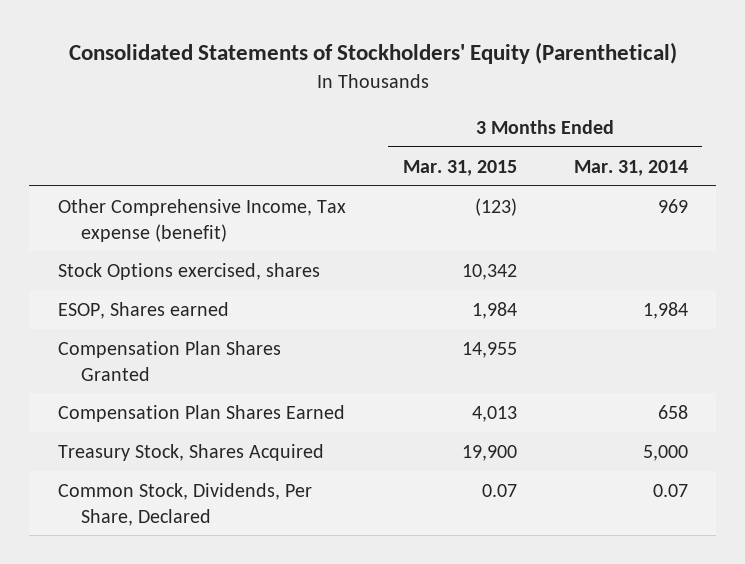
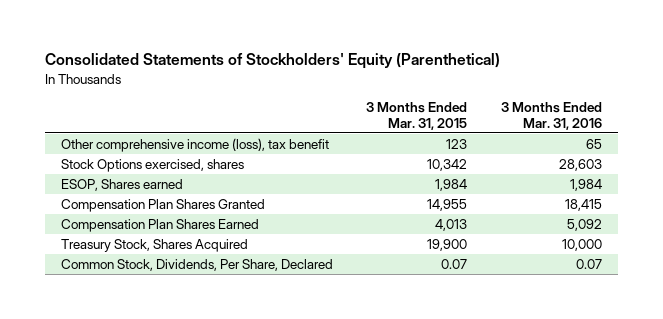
- | 3 Months Ended Mar. 31, 2015 | 3 Months Ended Mar. 31, 2014
+ | 3 Months Ended Mar. 31, 2015 | 3 Months Ended Mar. 31, 2016
- Other Comprehensive Income, Tax expense (benefit) | (123) | 969
+ Other comprehensive income (loss), tax benefit | 123 | 65

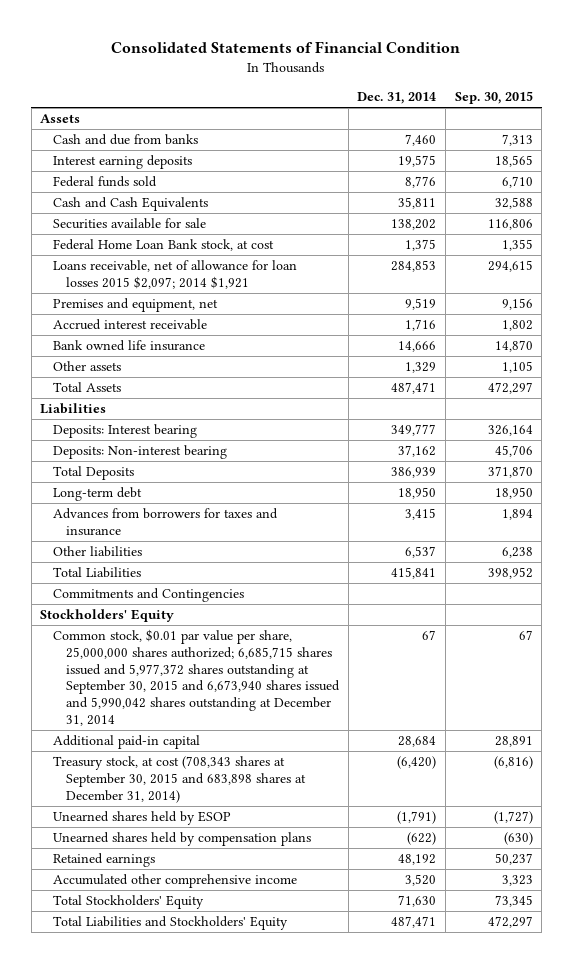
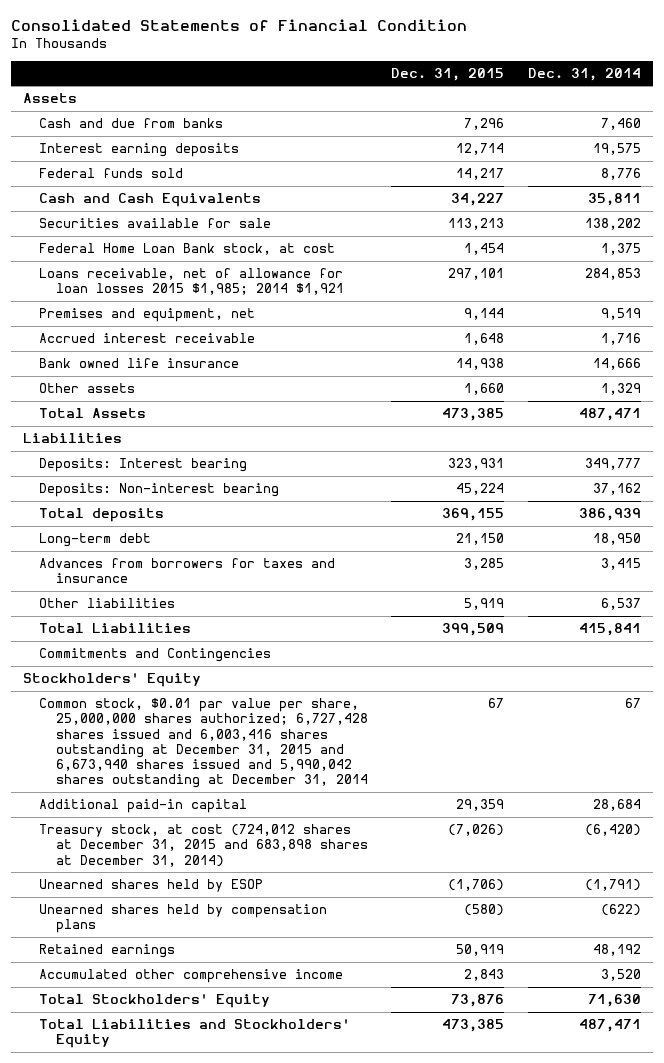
- | Dec. 31, 2014 | Sep. 30, 2015
+ | Dec. 31, 2015 | Dec. 31, 2014
- Loans receivable, net of allowance for loan losses 2015 $2,097; 2014 $1,921 | 284,853 | 294,615
+ Loans receivable, net of allowance for loan losses 2015 $1,985; 2014 $1,921 | 297,101 | 284,853
- Total Deposits | 386,939 | 371,870
+ Total deposits | 369,155 | 386,939
- Common stock, $0.01 par value per share, 25,000,000 shares authorized; 6,685,715 shares issued and 5,977,372 shares outstanding at September 30, 2015 and 6,673,940 shares issued and 5,990,042 shares outstanding at December 31, 2014 | 67 | 67
+ Common stock, $0.01 par value per share, 25,000,000 shares authorized; 6,727,428 shares issued and 6,003,416 shares outstanding at December 31, 2015 and 6,673,940 shares issued and 5,990,042 shares outstanding at December 31, 2014 | 67 | 67
- Treasury stock, at cost (708,343 shares at September 30, 2015 and 683,898 shares at December 31, 2014) | (6,420) | (6,816)
+ Treasury stock, at cost (724,012 shares at December 31, 2015 and 683,898 shares at December 31, 2014) | (7,026) | (6,420)

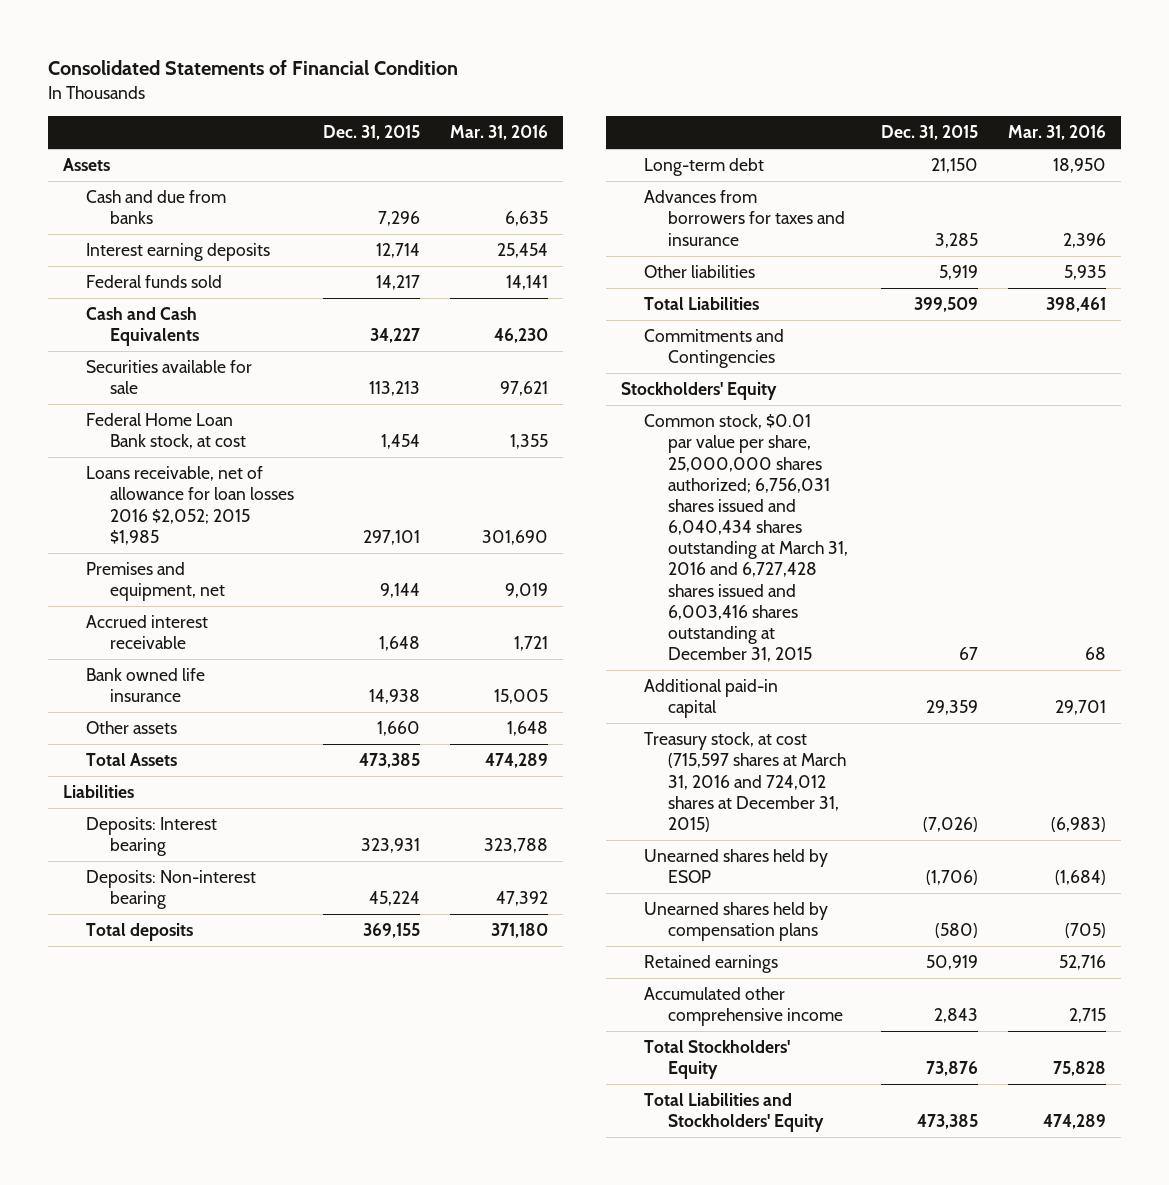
- | Dec. 31, 2015 | Dec. 31, 2014
+ | Dec. 31, 2015 | Mar. 31, 2016
- Loans receivable, net of allowance for loan losses 2015 $1,985; 2014 $1,921 | 297,101 | 284,853
+ Loans receivable, net of allowance for loan losses 2016 $2,052; 2015 $1,985 | 297,101 | 301,690
- Common stock, $0.01 par value per share, 25,000,000 shares authorized; 6,727,428 shares issued and 6,003,416 shares outstanding at December 31, 2015 and 6,673,940 shares issued and 5,990,042 shares outstanding at December 31, 2014 | 67 | 67
+ Common stock, $0.01 par value per share, 25,000,000 shares authorized; 6,756,031 shares issued and 6,040,434 shares outstanding at March 31, 2016 and 6,727,428 shares issued and 6,003,416 shares outstanding at December 31, 2015 | 67 | 68
- Treasury stock, at cost (724,012 shares at December 31, 2015 and 683,898 shares at December 31, 2014) | (7,026) | (6,420)
+ Treasury stock, at cost (715,597 shares at March 31, 2016 and 724,012 shares at December 31, 2015) | (7,026) | (6,983)

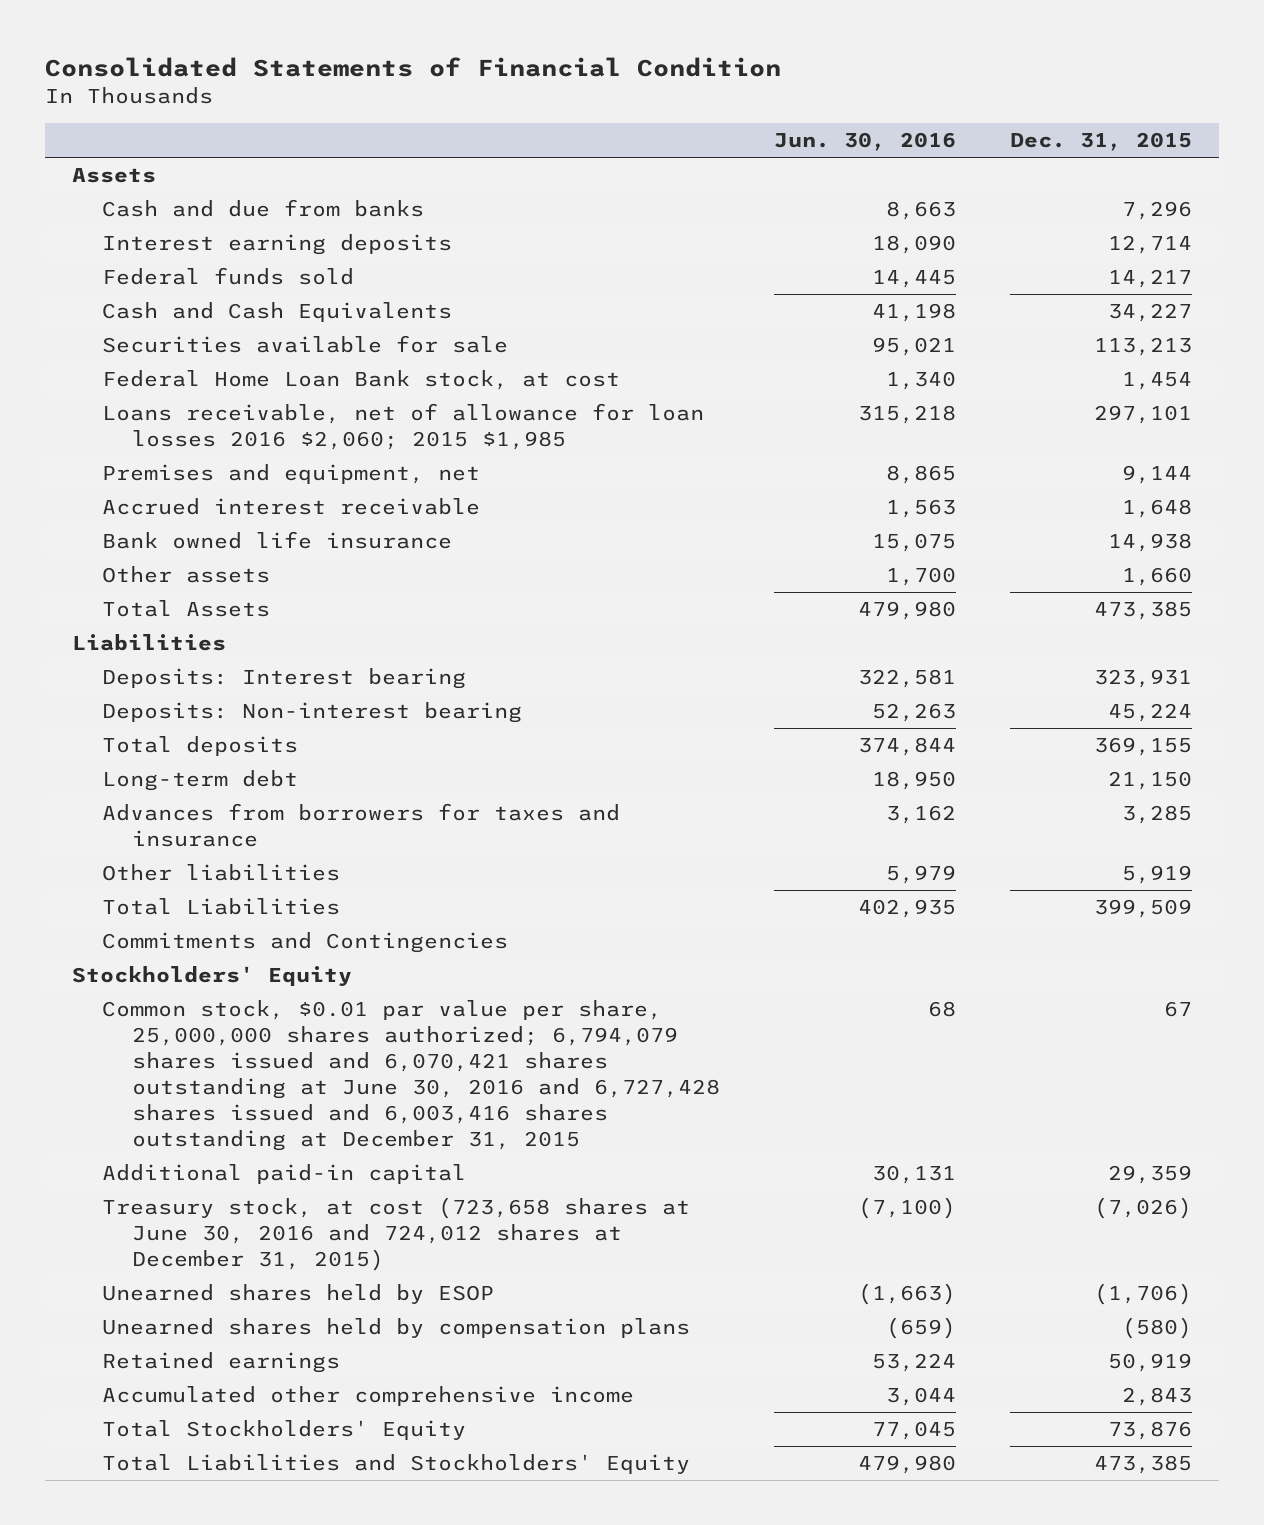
- | Dec. 31, 2015 | Mar. 31, 2016
+ | Jun. 30, 2016 | Dec. 31, 2015
- Loans receivable, net of allowance for loan losses 2016 $2,052; 2015 $1,985 | 297,101 | 301,690
+ Loans receivable, net of allowance for loan losses 2016 $2,060; 2015 $1,985 | 315,218 | 297,101
- Common stock, $0.01 par value per share, 25,000,000 shares authorized; 6,756,031 shares issued and 6,040,434 shares outstanding at March 31, 2016 and 6,727,428 shares issued and 6,003,416 shares outstanding at December 31, 2015 | 67 | 68
+ Common stock, $0.01 par value per share, 25,000,000 shares authorized; 6,794,079 shares issued and 6,070,421 shares outstanding at June 30, 2016 and 6,727,428 shares issued and 6,003,416 shares outstanding at December 31, 2015 | 68 | 67
- Treasury stock, at cost (715,597 shares at March 31, 2016 and 724,012 shares at December 31, 2015) | (7,026) | (6,983)
+ Treasury stock, at cost (723,658 shares at June 30, 2016 and 724,012 shares at December 31, 2015) | (7,100) | (7,026)

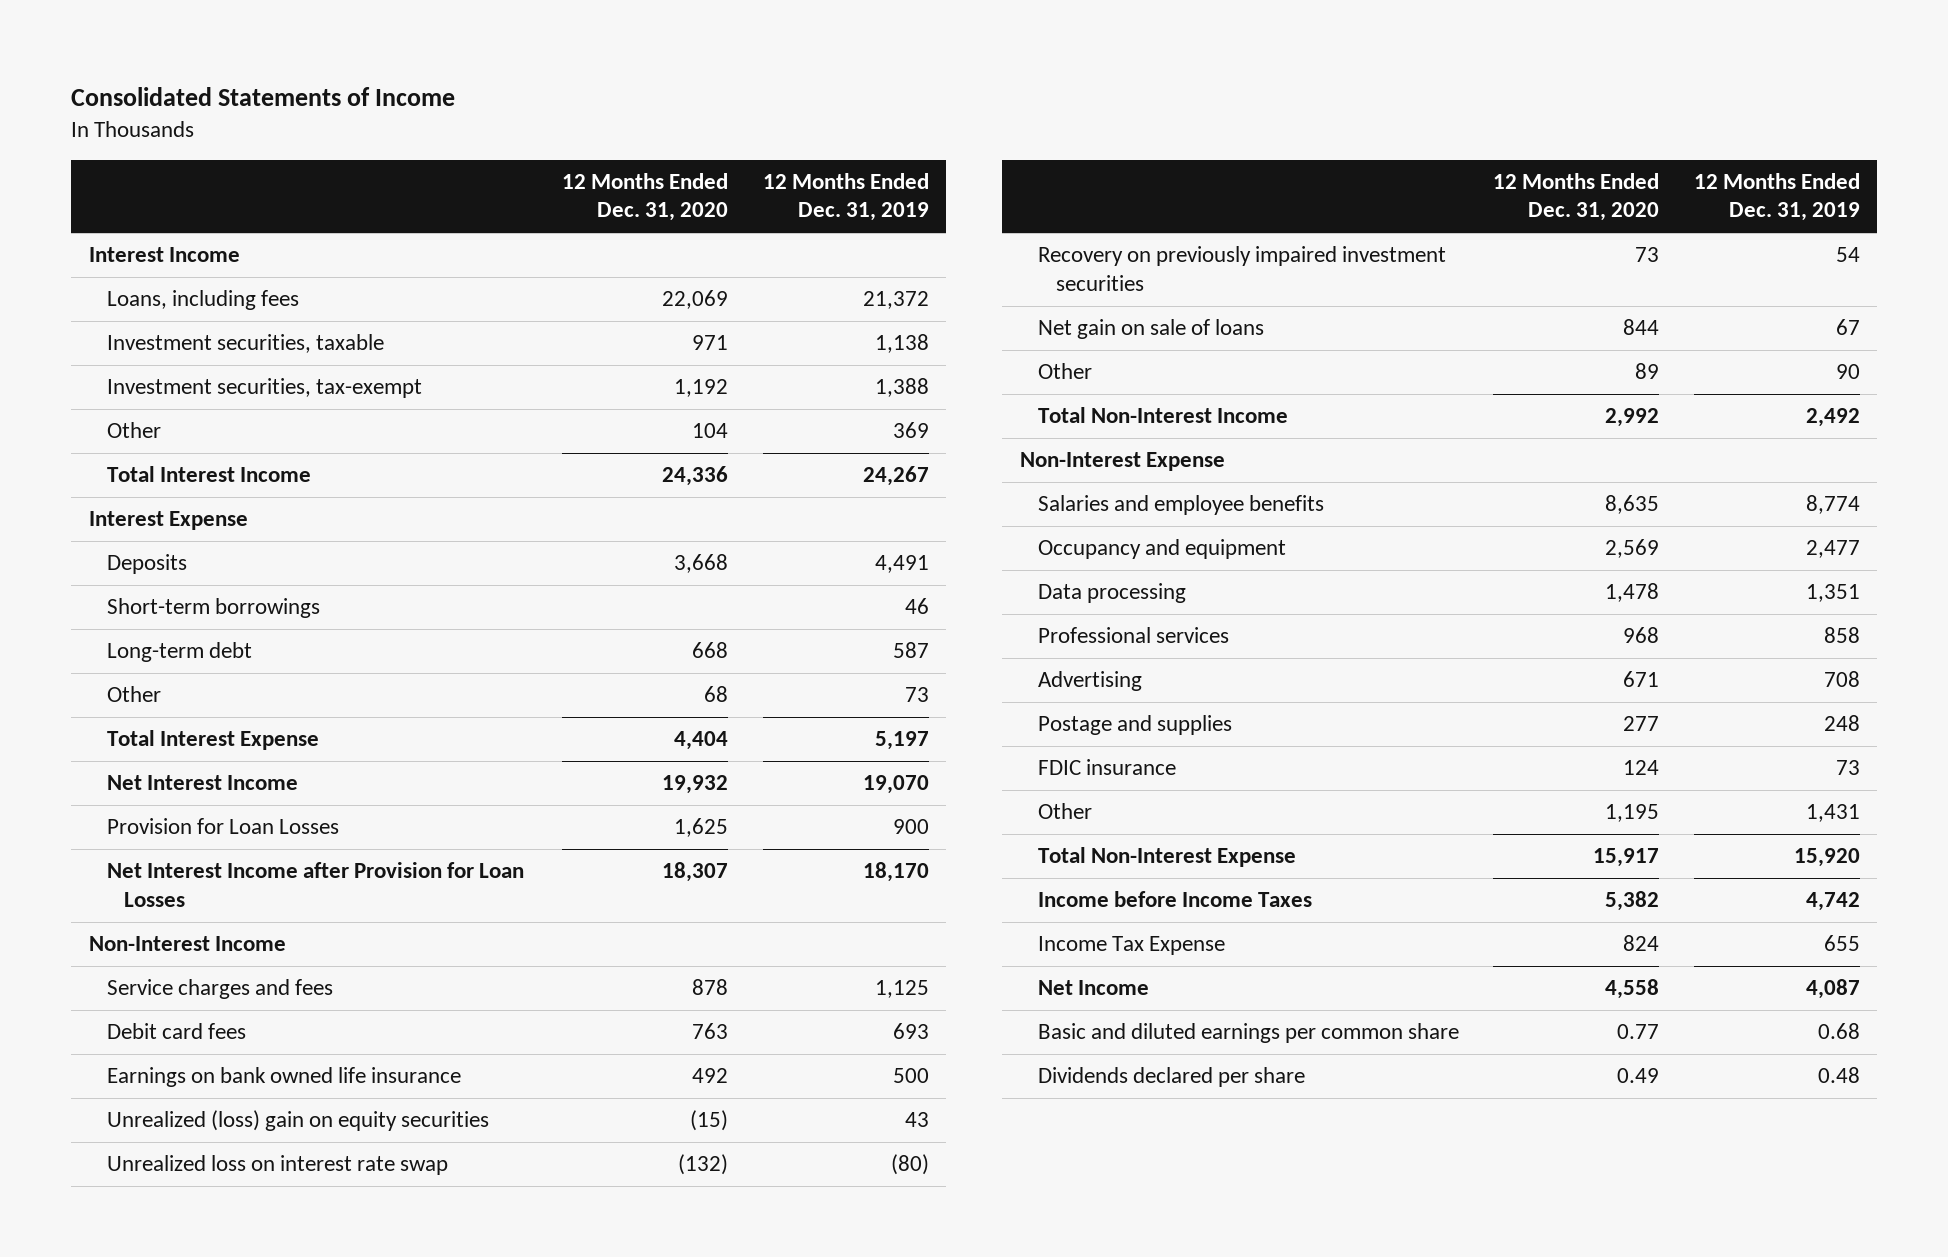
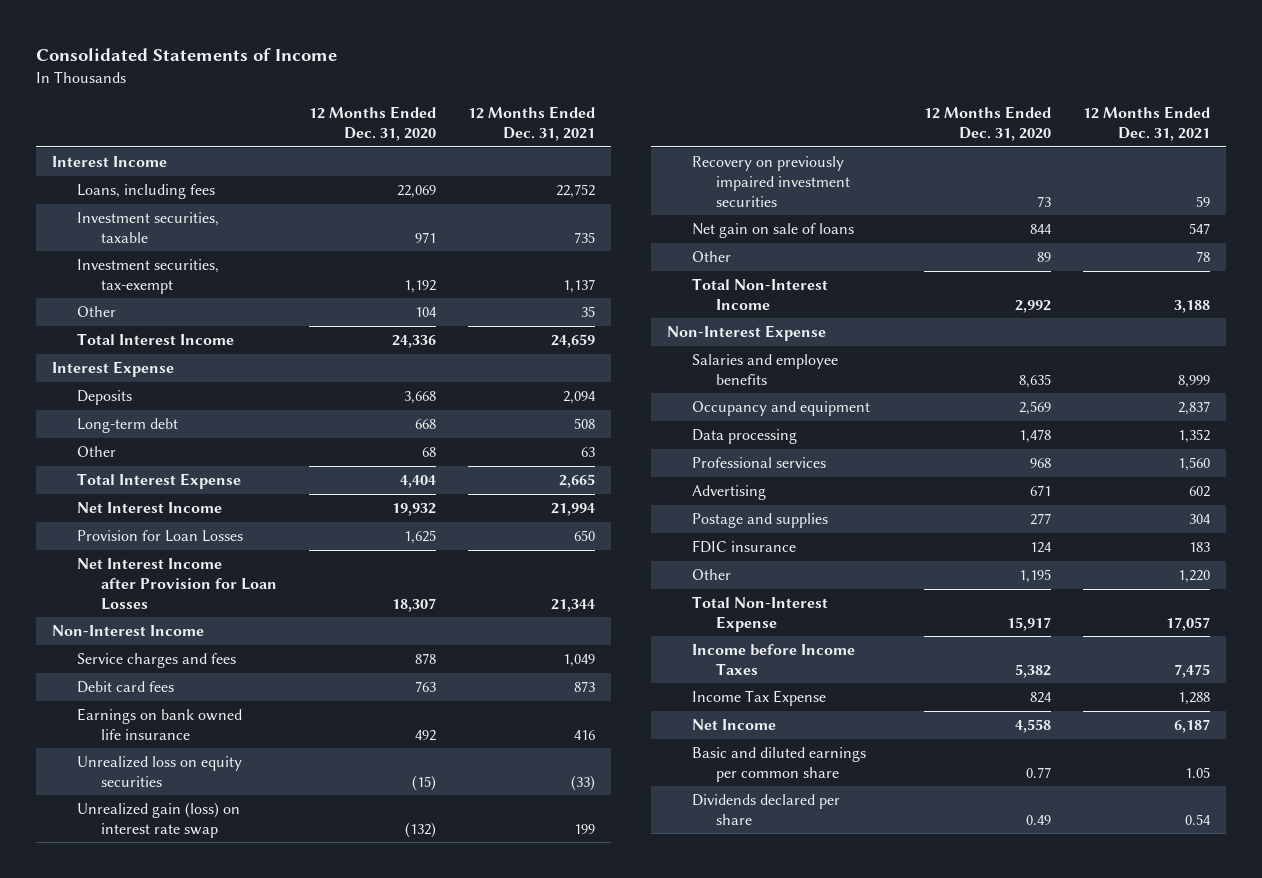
- | 12 Months Ended Dec. 31, 2020 | 12 Months Ended Dec. 31, 2019
+ | 12 Months Ended Dec. 31, 2020 | 12 Months Ended Dec. 31, 2021
- Short-term borrowings | | 46
- Unrealized (loss) gain on equity securities | (15) | 43
- Unrealized loss on interest rate swap | (132) | (80)
+ Unrealized loss on equity securities | (15) | (33)
+ Unrealized gain (loss) on interest rate swap | (132) | 199

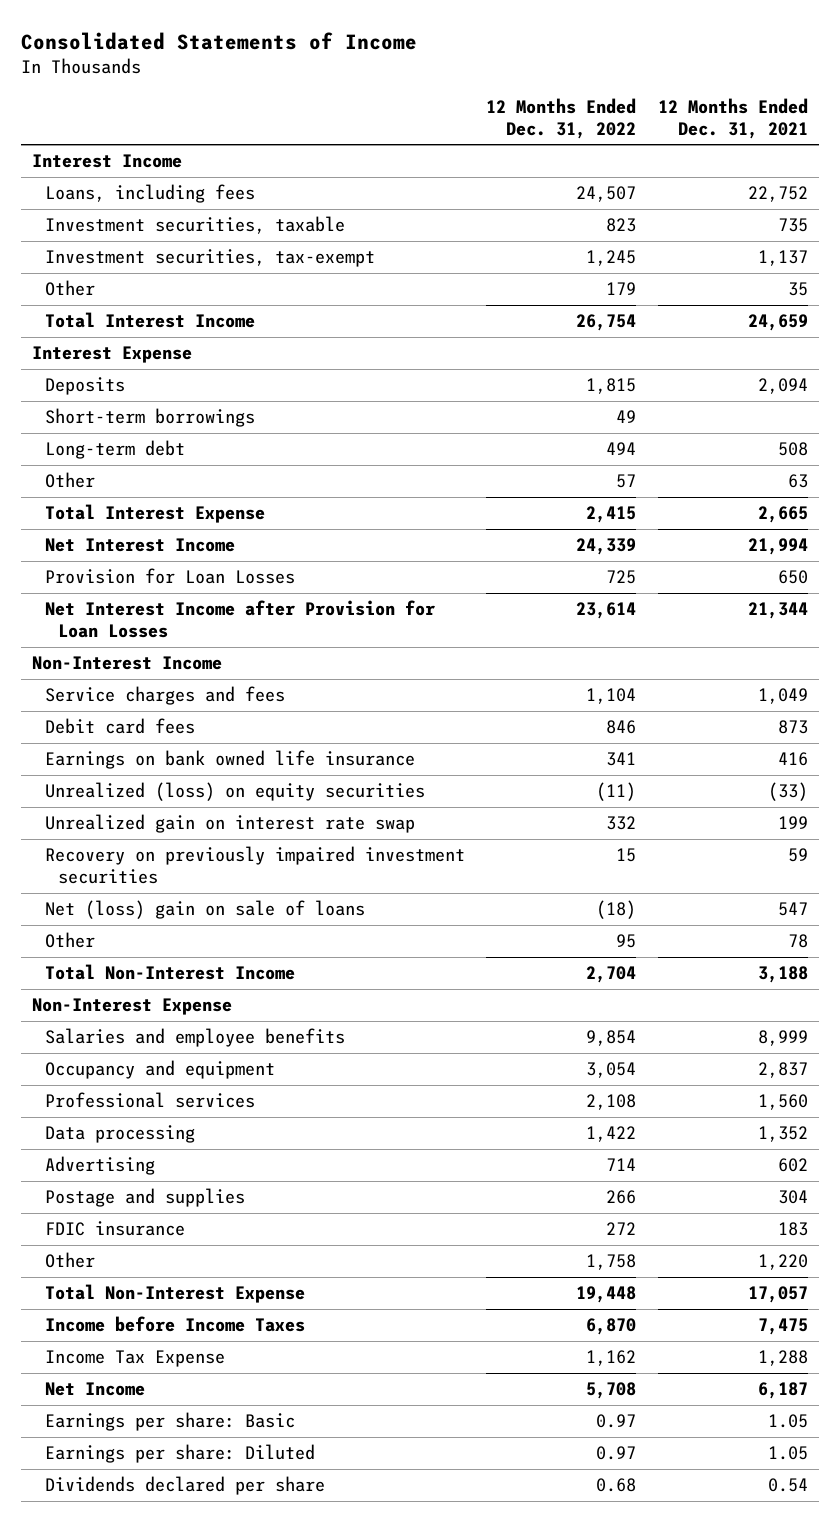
- | 12 Months Ended Dec. 31, 2020 | 12 Months Ended Dec. 31, 2021
+ | 12 Months Ended Dec. 31, 2022 | 12 Months Ended Dec. 31, 2021
+ Short-term borrowings | 49 |
- Unrealized loss on equity securities | (15) | (33)
- Unrealized gain (loss) on interest rate swap | (132) | 199
+ Unrealized (loss) on equity securities | (11) | (33)
+ Unrealized gain on interest rate swap | 332 | 199
- Net gain on sale of loans | 844 | 547
+ Net (loss) gain on sale of loans | (18) | 547
moved down: Data processing | 1,422 | 1,352
- Basic and diluted earnings per common share | 0.77 | 1.05
+ Earnings per share: Basic | 0.97 | 1.05
+ Earnings per share: Diluted | 0.97 | 1.05

